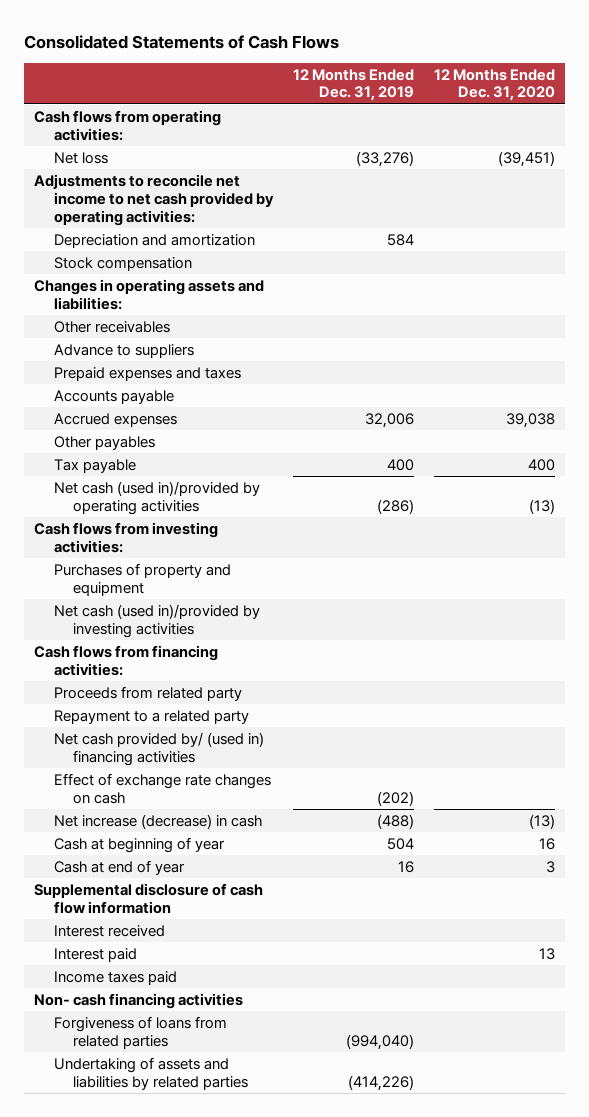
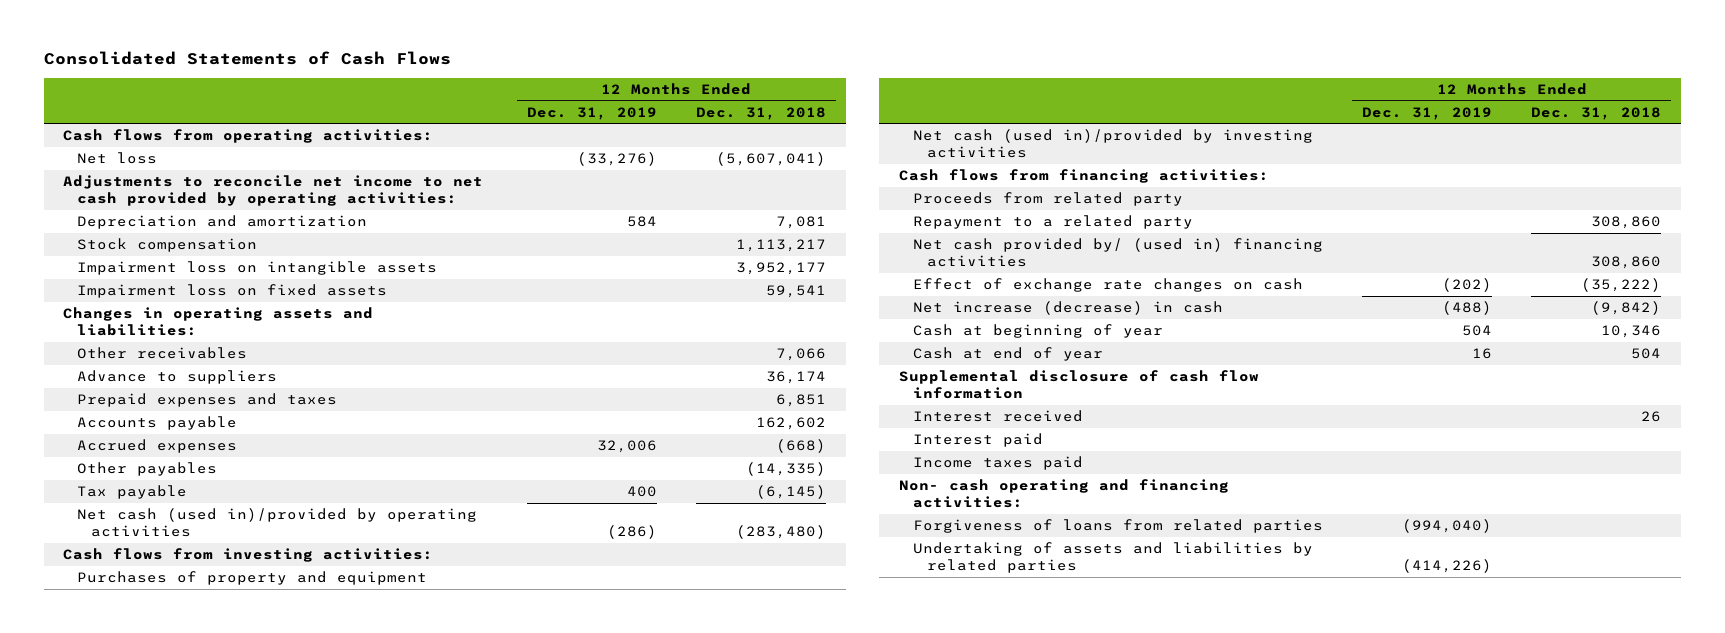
- | 12 Months Ended Dec. 31, 2019 | 12 Months Ended Dec. 31, 2020
+ | 12 Months Ended Dec. 31, 2019 | 12 Months Ended Dec. 31, 2018
+ Impairment loss on intangible assets | | 3,952,177
+ Impairment loss on fixed assets | | 59,541
- Non- cash financing activities
+ Non- cash operating and financing activities:

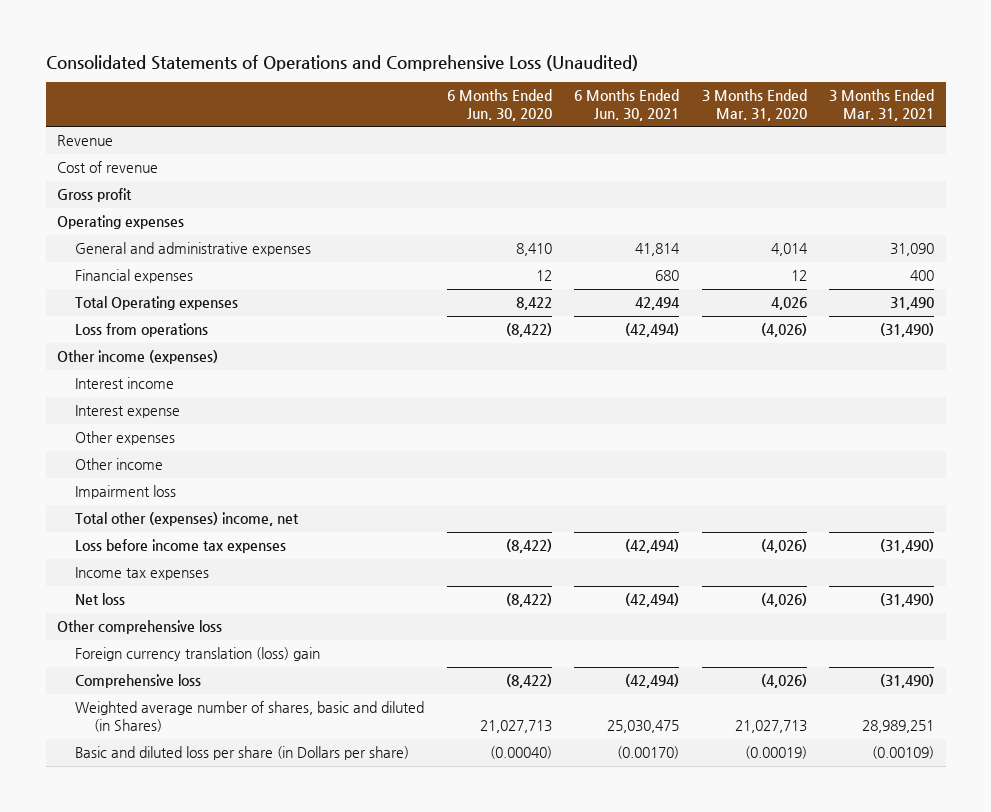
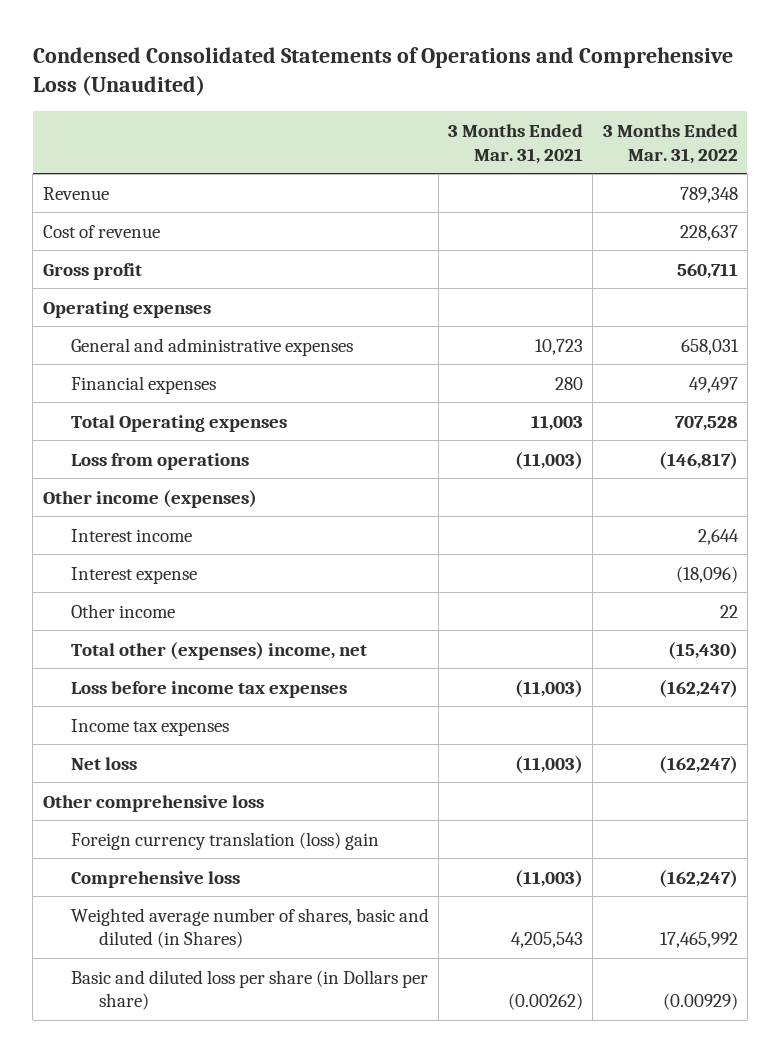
- Consolidated Statements of Operations and Comprehensive Loss (Unaudited)
+ Condensed Consolidated Statements of Operations and Comprehensive Loss (Unaudited)
- | 6 Months Ended Jun. 30, 2020 | 6 Months Ended Jun. 30, 2021 | 3 Months Ended Mar. 31, 2020 | 3 Months Ended Mar. 31, 2021
+ | 3 Months Ended Mar. 31, 2021 | 3 Months Ended Mar. 31, 2022
- General and administrative expenses | 8,410 | 41,814 | 4,014 | 31,090
- Financial expenses | 12 | 680 | 12 | 400
- Total Operating expenses | 8,422 | 42,494 | 4,026 | 31,490
- Loss from operations | (8,422) | (42,494) | (4,026) | (31,490)
+ General and administrative expenses | 10,723 | 658,031
+ Financial expenses | 280 | 49,497
+ Total Operating expenses | 11,003 | 707,528
+ Loss from operations | (11,003) | (146,817)
- Other expenses
- Impairment loss
- Loss before income tax expenses | (8,422) | (42,494) | (4,026) | (31,490)
+ Loss before income tax expenses | (11,003) | (162,247)
- Net loss | (8,422) | (42,494) | (4,026) | (31,490)
+ Net loss | (11,003) | (162,247)
- Comprehensive loss | (8,422) | (42,494) | (4,026) | (31,490)
- Weighted average number of shares, basic and diluted (in Shares) | 21,027,713 | 25,030,475 | 21,027,713 | 28,989,251
- Basic and diluted loss per share (in Dollars per share) | (0.00040) | (0.00170) | (0.00019) | (0.00109)
+ Comprehensive loss | (11,003) | (162,247)
+ Weighted average number of shares, basic and diluted (in Shares) | 4,205,543 | 17,465,992
+ Basic and diluted loss per share (in Dollars per share) | (0.00262) | (0.00929)

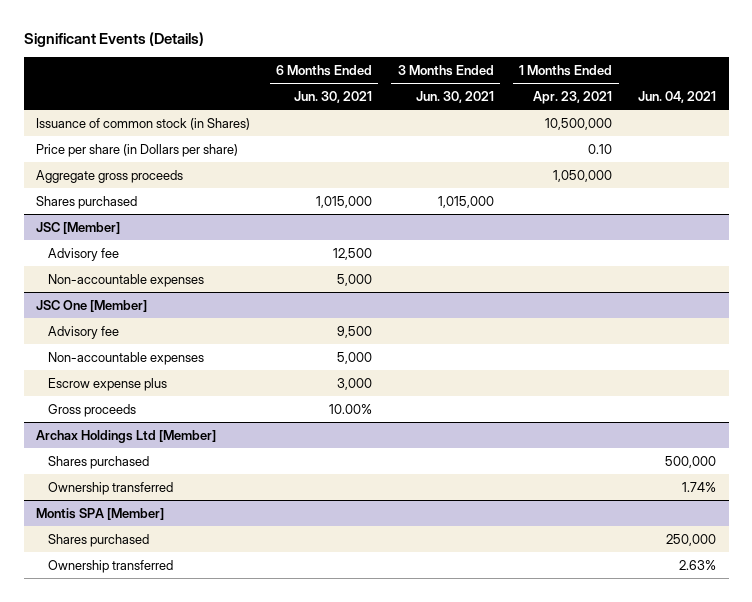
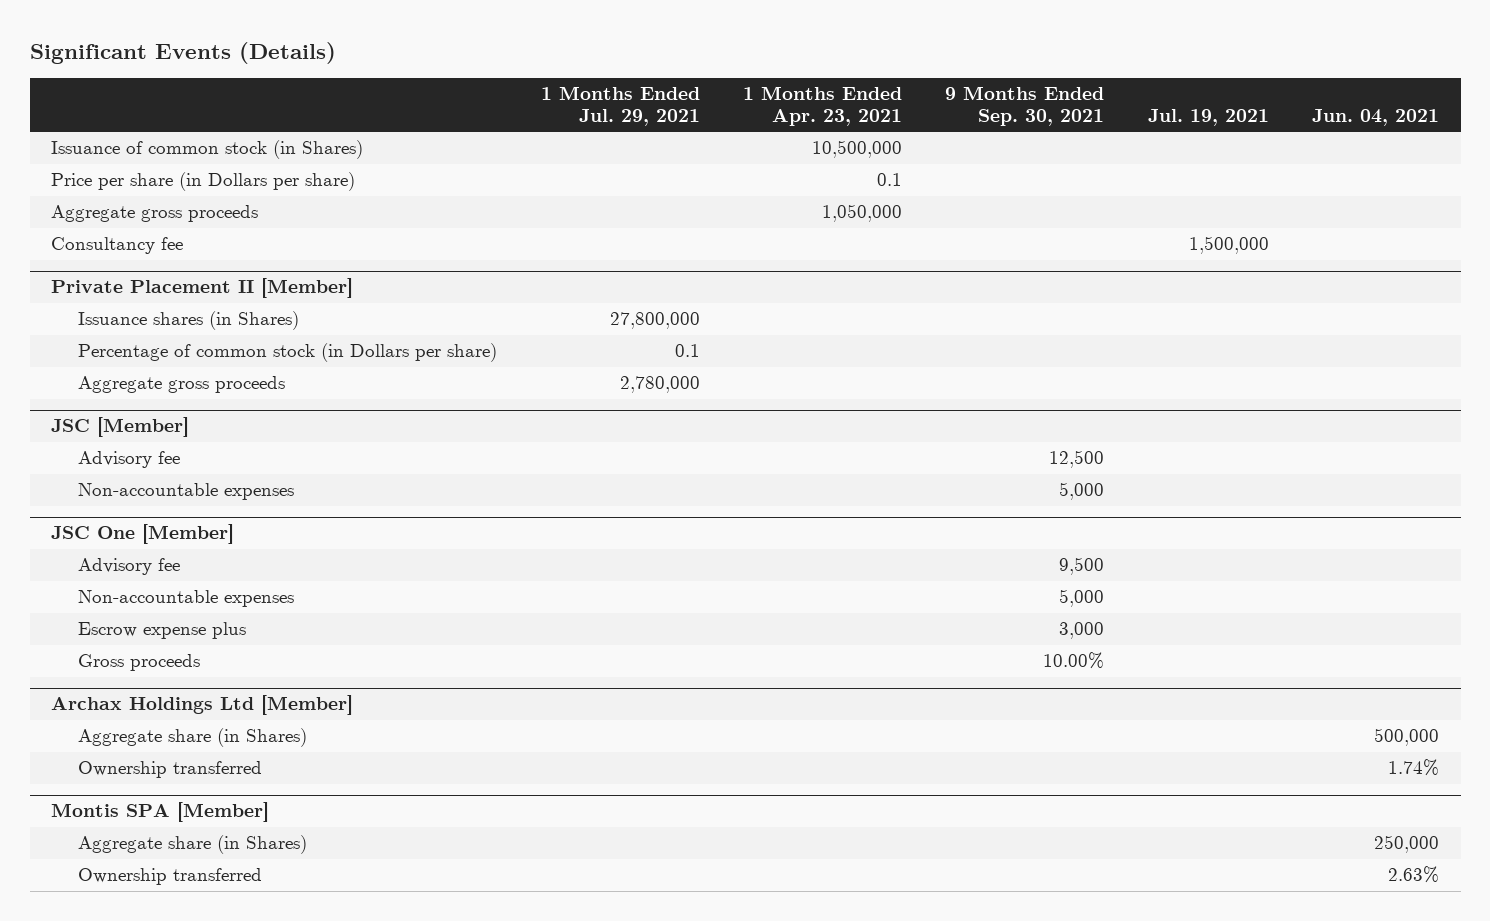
- | 6 Months Ended Jun. 30, 2021 | 3 Months Ended Jun. 30, 2021 | 1 Months Ended Apr. 23, 2021 | Jun. 04, 2021
+ | 1 Months Ended Jul. 29, 2021 | 1 Months Ended Apr. 23, 2021 | 9 Months Ended Sep. 30, 2021 | Jul. 19, 2021 | Jun. 04, 2021
- Price per share (in Dollars per share) | | | 0.10 |
+ Price per share (in Dollars per share) | | 0.1 | | |
- Shares purchased | 1,015,000 | 1,015,000 | |
+ Consultancy fee | | | | 1,500,000 |
+ Private Placement II [Member]
+ Issuance shares (in Shares) | 27,800,000 | | | |
+ Percentage of common stock (in Dollars per share) | 0.1 | | | |
+ Aggregate gross proceeds | 2,780,000 | | | |
@ Archax Holdings Ltd [Member]
- Shares purchased | | | | 500,000
+ Aggregate share (in Shares) | | | | | 500,000
@ Montis SPA [Member]
- Shares purchased | | | | 250,000
+ Aggregate share (in Shares) | | | | | 250,000

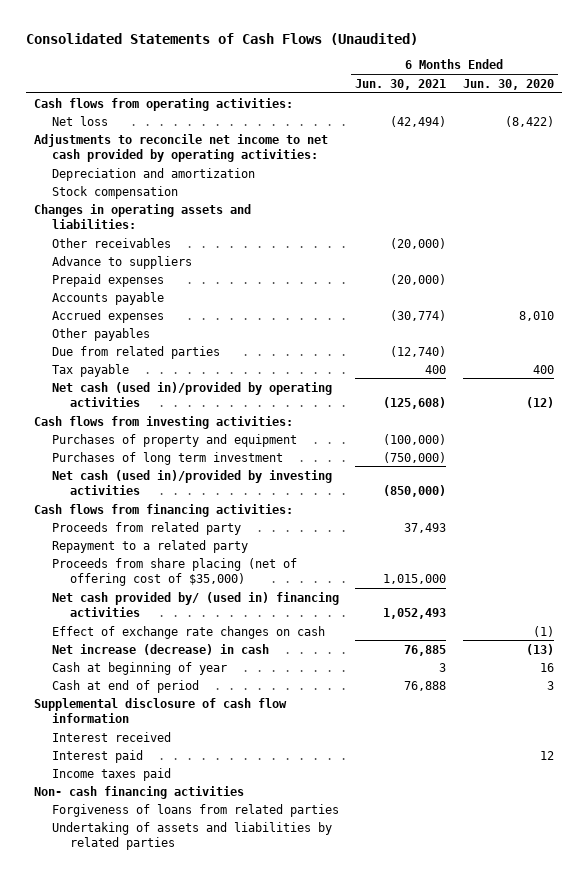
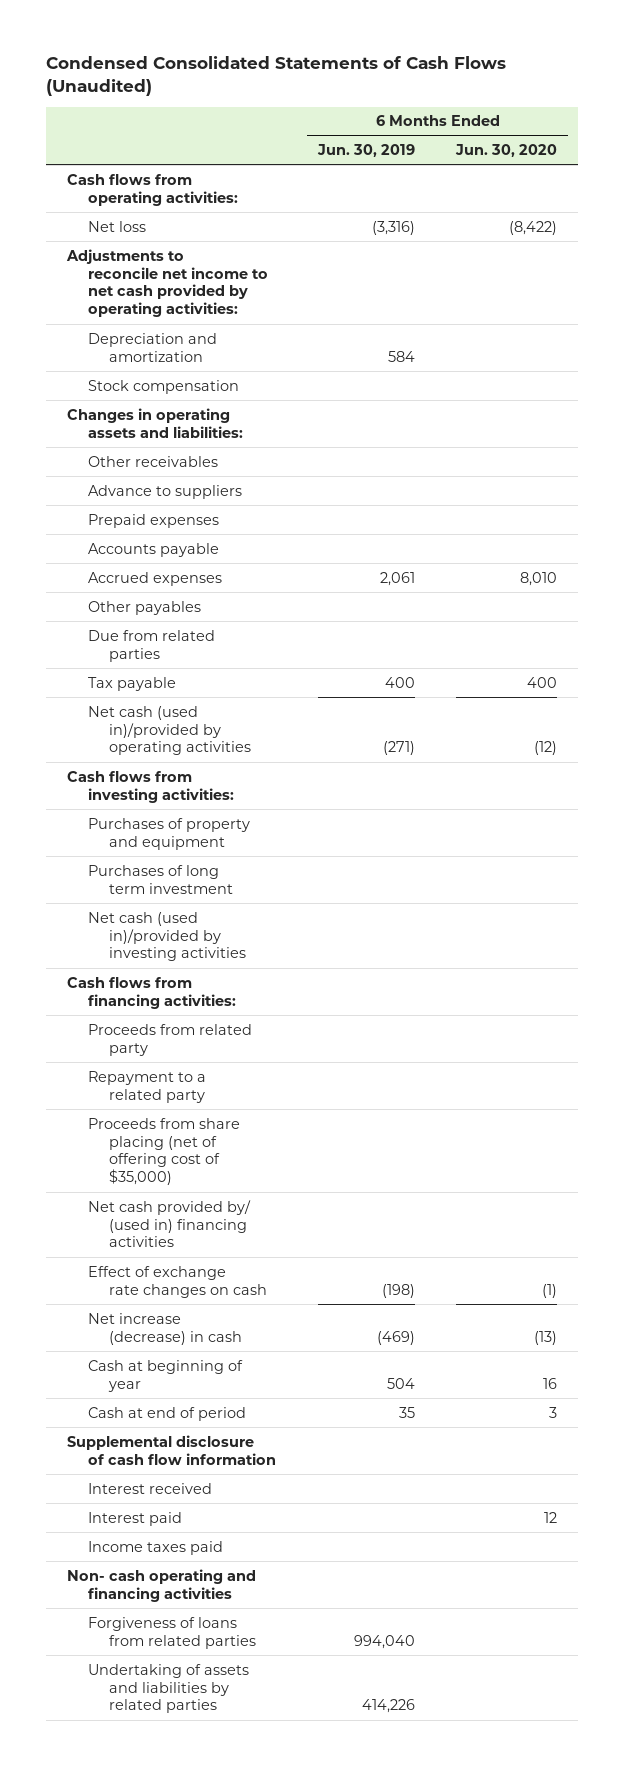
- Consolidated Statements of Cash Flows (Unaudited)
+ Condensed Consolidated Statements of Cash Flows (Unaudited)
- | 6 Months Ended Jun. 30, 2021 | 6 Months Ended Jun. 30, 2020
+ | 6 Months Ended Jun. 30, 2019 | 6 Months Ended Jun. 30, 2020
- Non- cash financing activities
+ Non- cash operating and financing activities

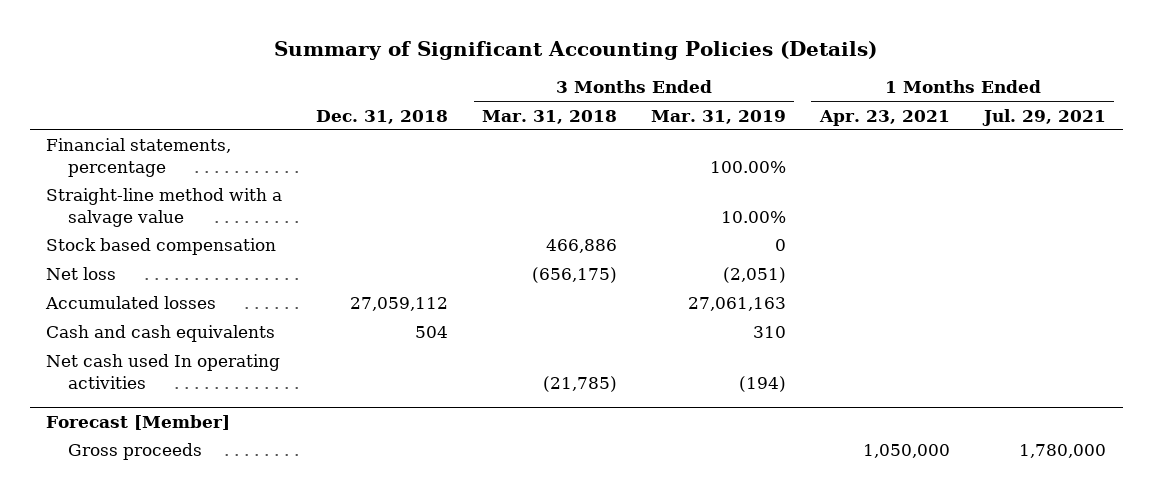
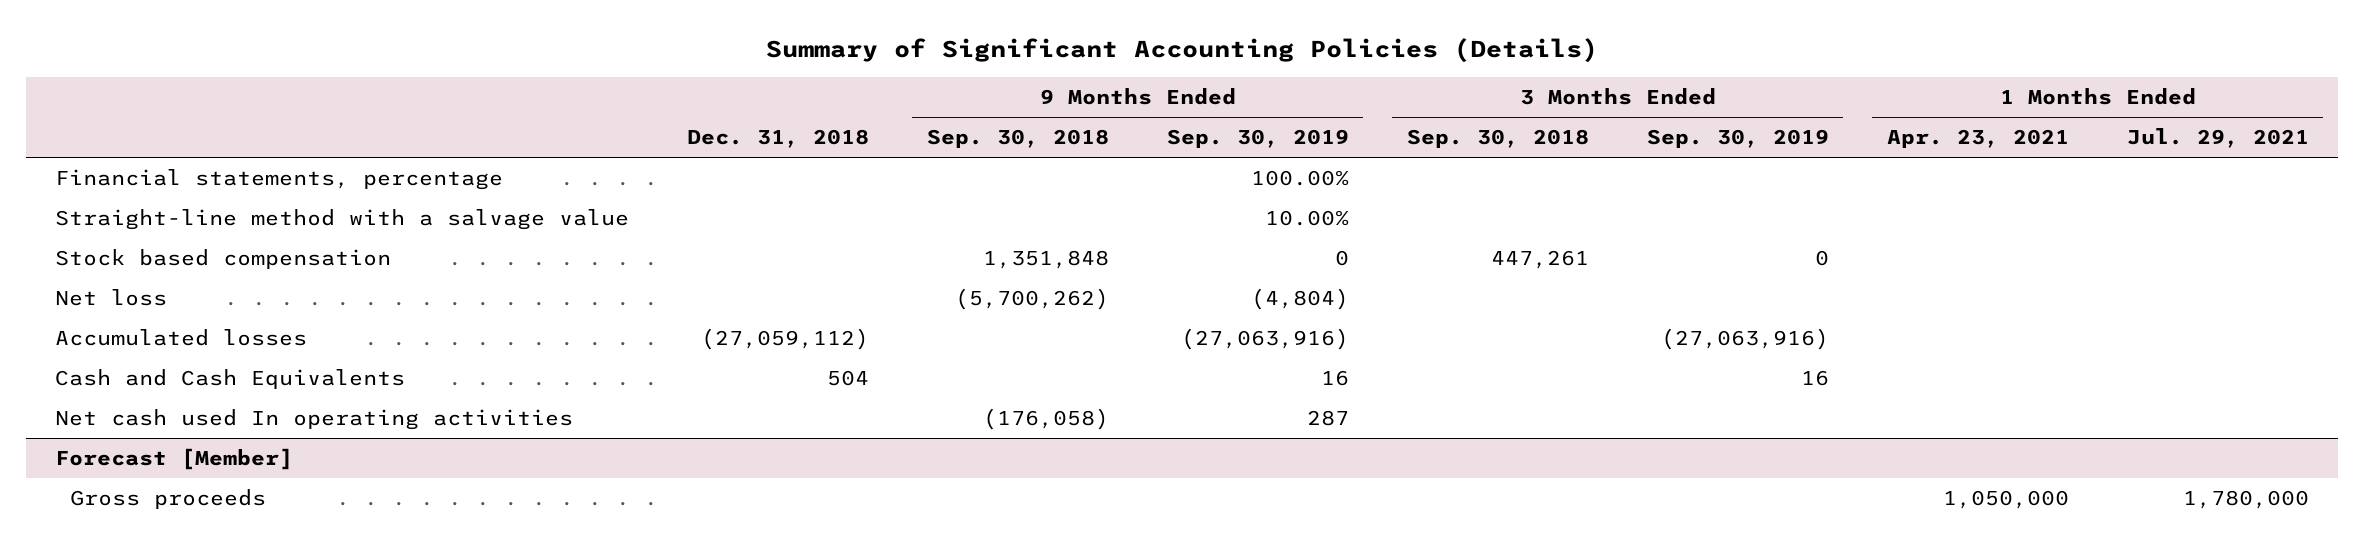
- | Dec. 31, 2018 | 3 Months Ended Mar. 31, 2018 | 3 Months Ended Mar. 31, 2019 | 1 Months Ended Apr. 23, 2021 | 1 Months Ended Jul. 29, 2021
+ | Dec. 31, 2018 | 9 Months Ended Sep. 30, 2018 | 9 Months Ended Sep. 30, 2019 | 3 Months Ended Sep. 30, 2018 | 3 Months Ended Sep. 30, 2019 | 1 Months Ended Apr. 23, 2021 | 1 Months Ended Jul. 29, 2021
- Accumulated losses | 27,059,112 | | 27,061,163 | |
- Cash and cash equivalents | 504 | | 310 | |
+ Accumulated losses | (27,059,112) | | (27,063,916) | | (27,063,916) | |
+ Cash and Cash Equivalents | 504 | | 16 | | 16 | |

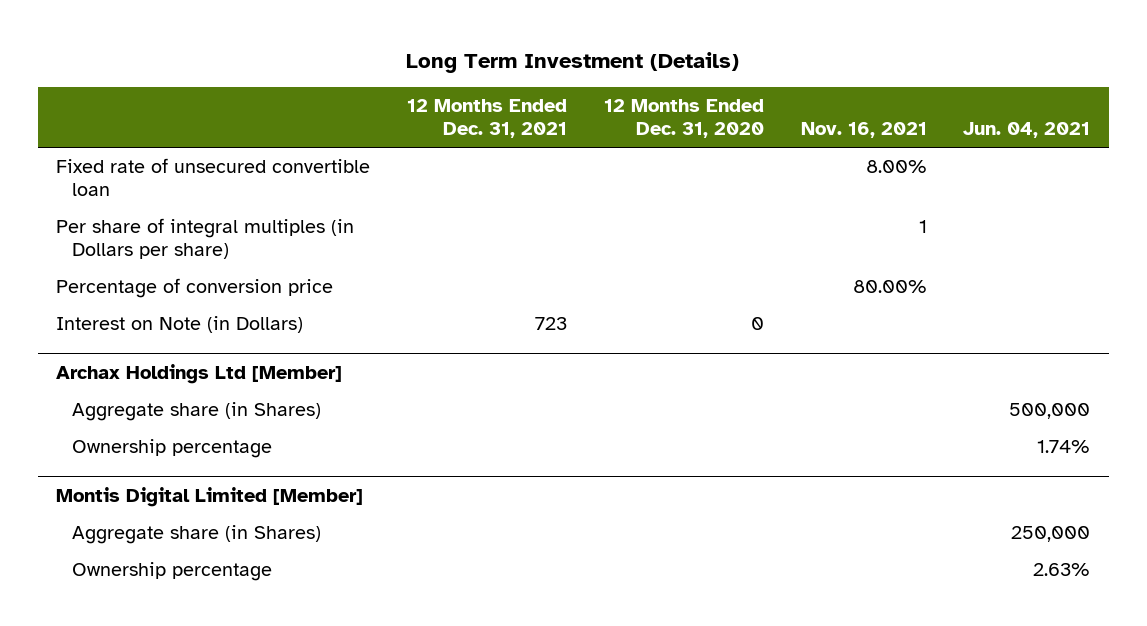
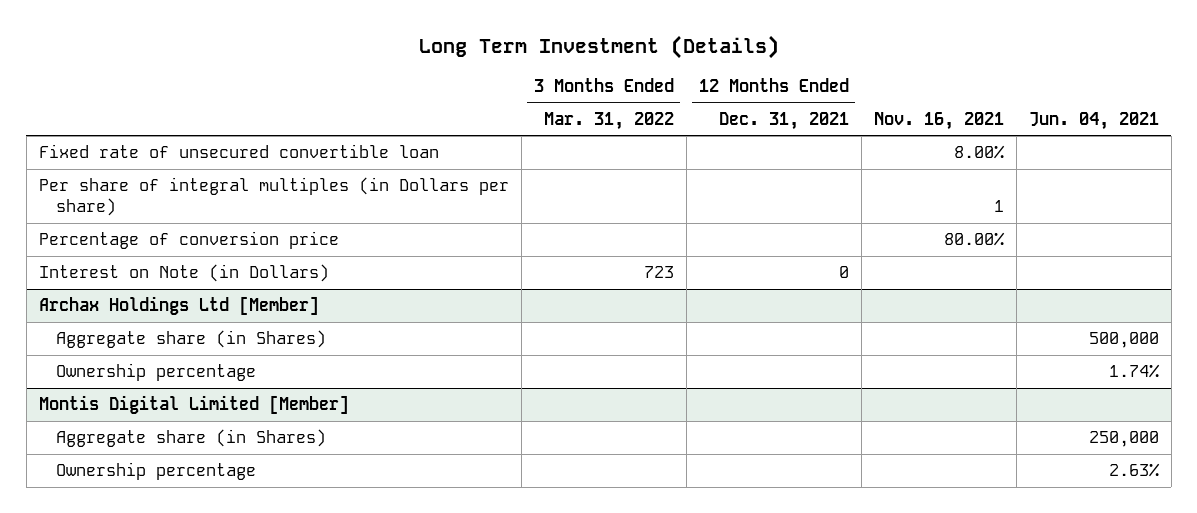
- | 12 Months Ended Dec. 31, 2021 | 12 Months Ended Dec. 31, 2020 | Nov. 16, 2021 | Jun. 04, 2021
+ | 3 Months Ended Mar. 31, 2022 | 12 Months Ended Dec. 31, 2021 | Nov. 16, 2021 | Jun. 04, 2021
- Interest on Note (in Dollars) | 723 | 0 | |
+ Interest on Note (in Dollars) | 723 | 0 | |

